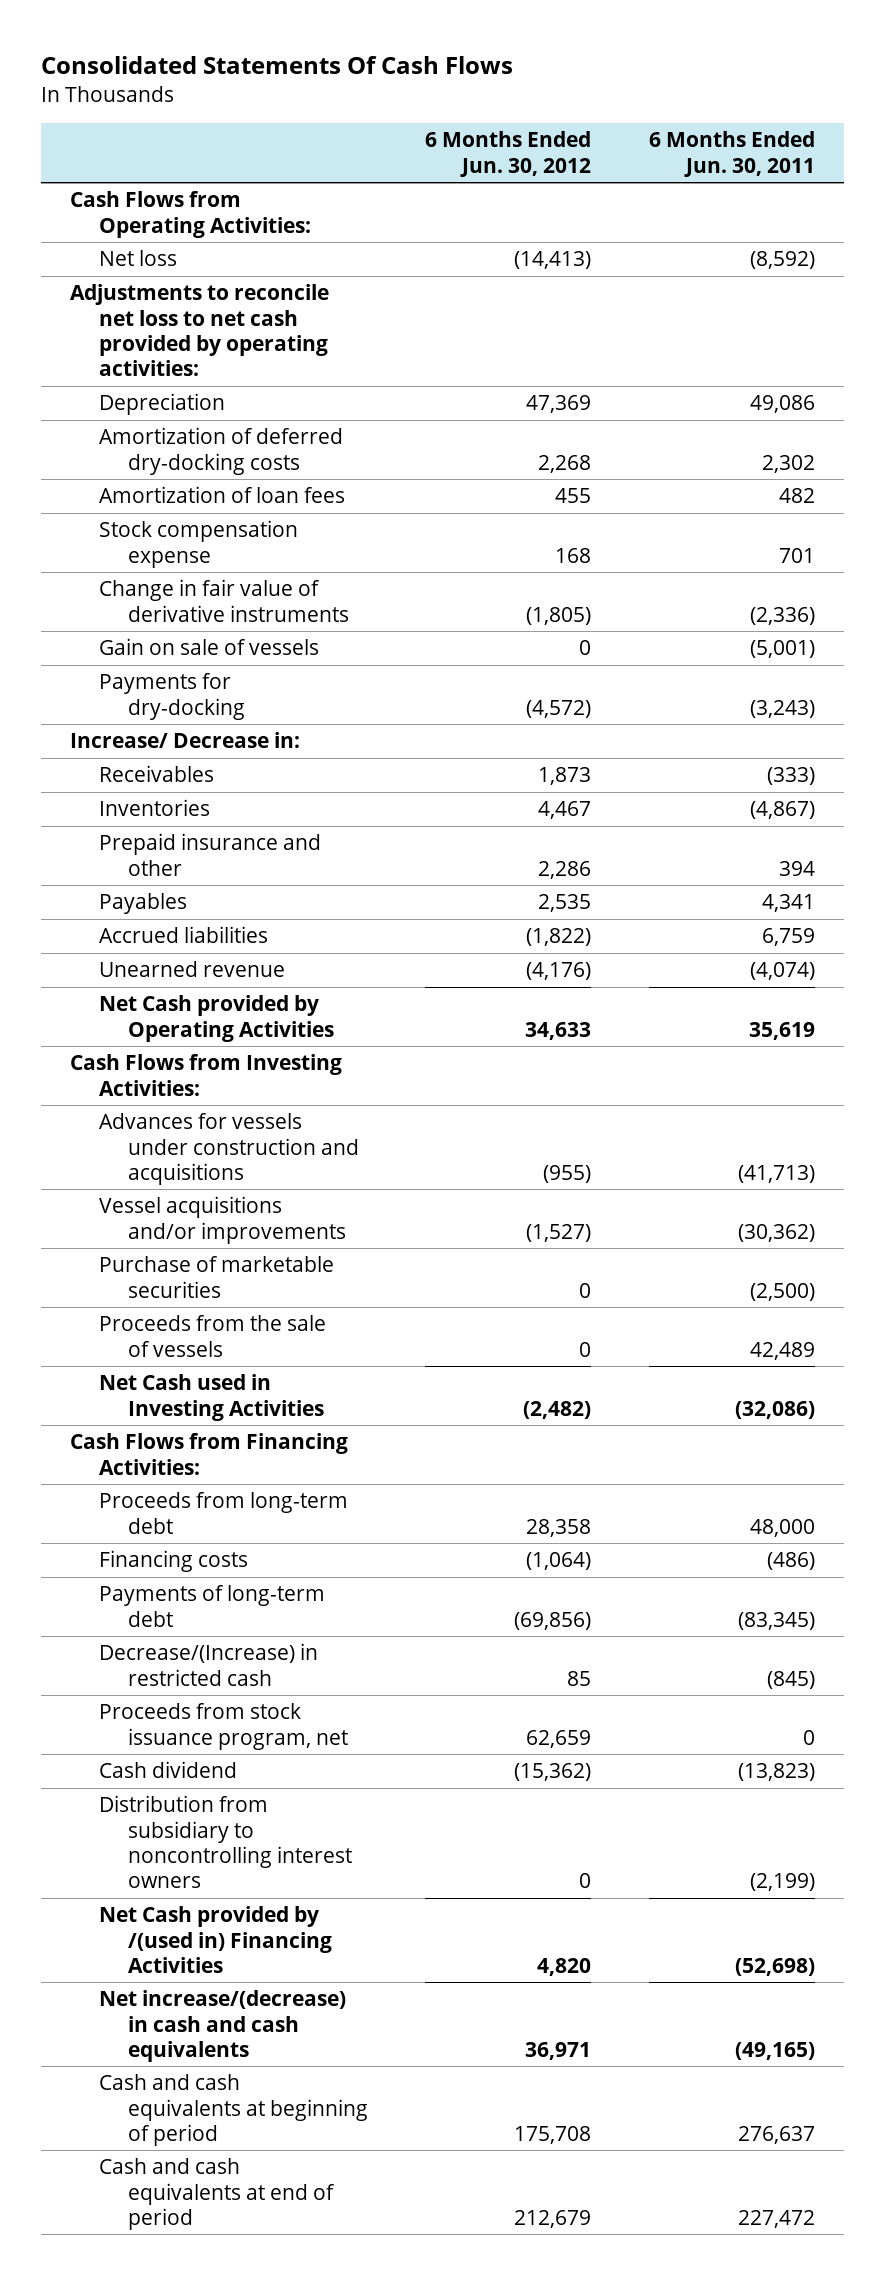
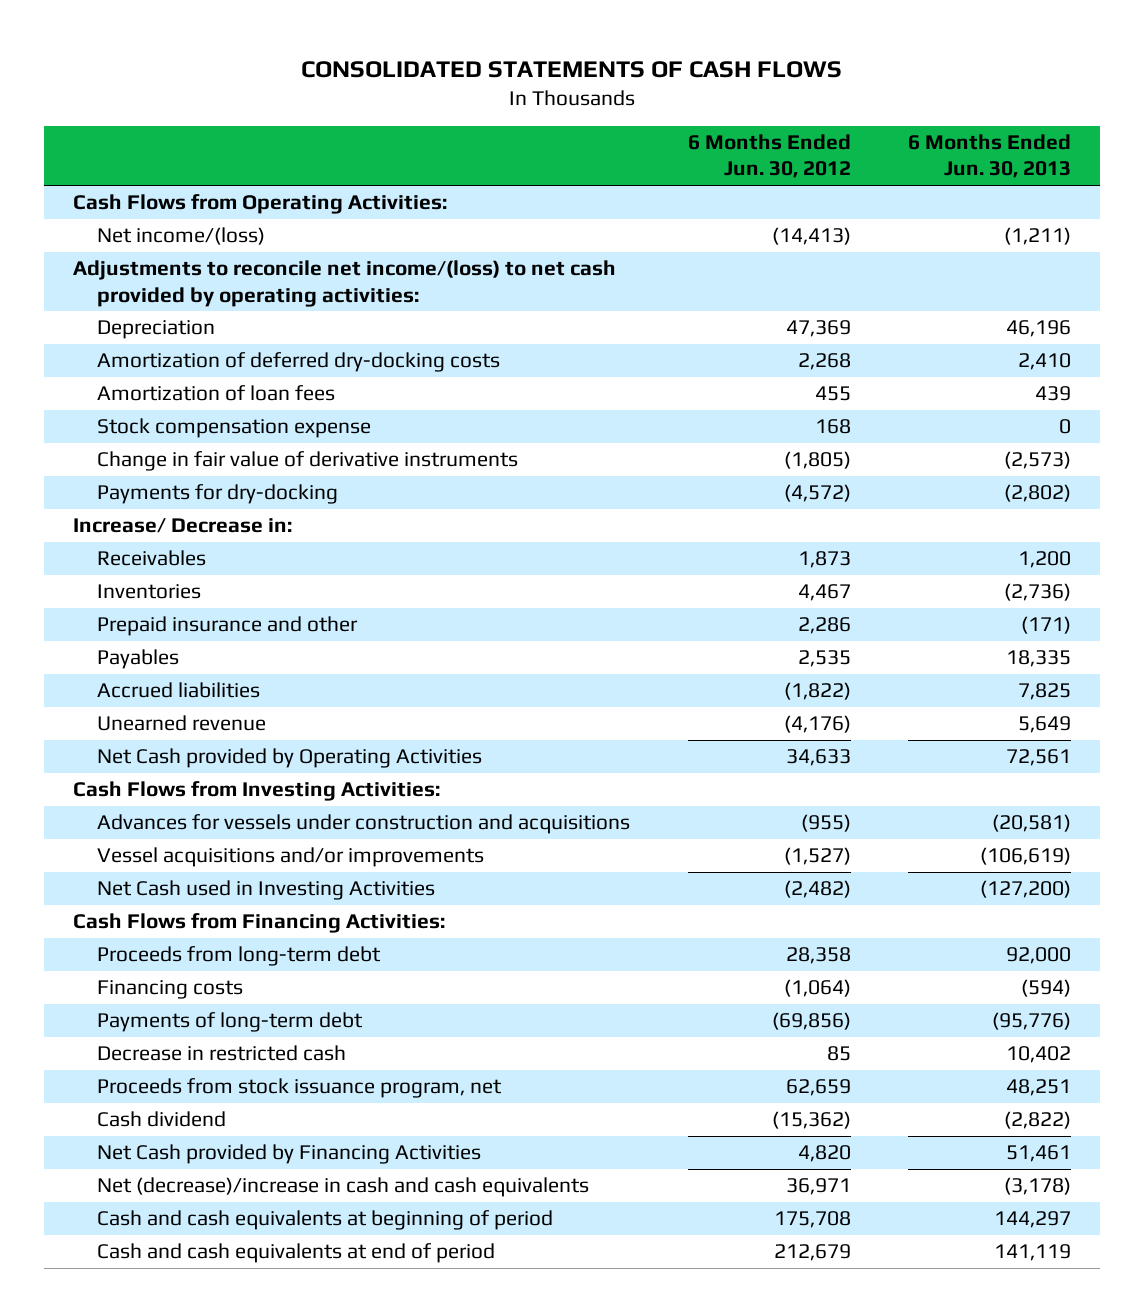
- Consolidated Statements Of Cash Flows
+ CONSOLIDATED STATEMENTS OF CASH FLOWS
- | 6 Months Ended Jun. 30, 2012 | 6 Months Ended Jun. 30, 2011
+ | 6 Months Ended Jun. 30, 2012 | 6 Months Ended Jun. 30, 2013
- Net loss | (14,413) | (8,592)
- Adjustments to reconcile net loss to net cash provided by operating activities:
+ Net income/(loss) | (14,413) | (1,211)
+ Adjustments to reconcile net income/(loss) to net cash provided by operating activities:
- Gain on sale of vessels | 0 | (5,001)
- Purchase of marketable securities | 0 | (2,500)
- Proceeds from the sale of vessels | 0 | 42,489
- Decrease/(Increase) in restricted cash | 85 | (845)
+ Decrease in restricted cash | 85 | 10,402
- Distribution from subsidiary to noncontrolling interest owners | 0 | (2,199)
- Net Cash provided by /(used in) Financing Activities | 4,820 | (52,698)
- Net increase/(decrease) in cash and cash equivalents | 36,971 | (49,165)
+ Net Cash provided by Financing Activities | 4,820 | 51,461
+ Net (decrease)/increase in cash and cash equivalents | 36,971 | (3,178)

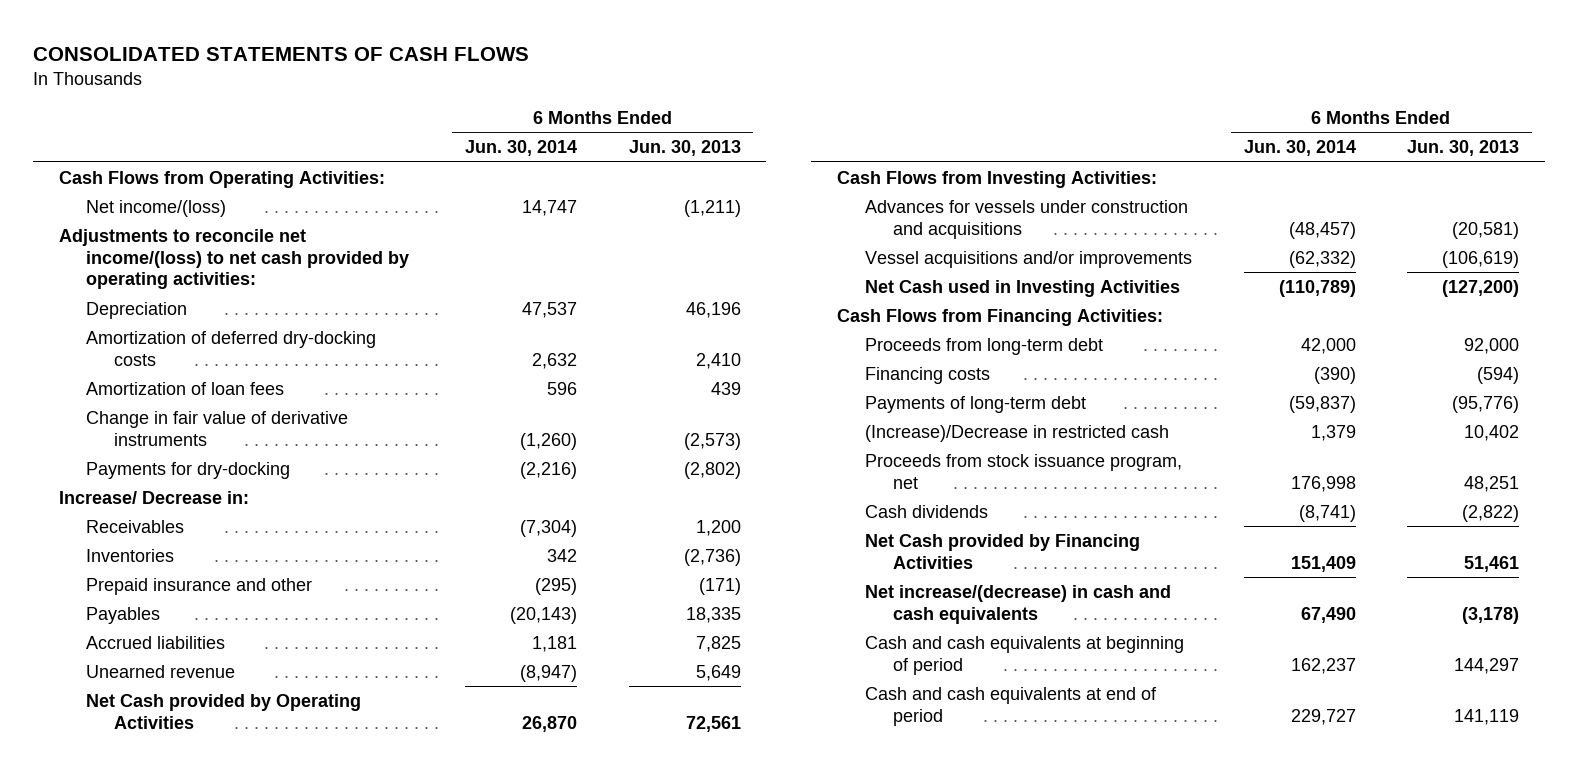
- | 6 Months Ended Jun. 30, 2012 | 6 Months Ended Jun. 30, 2013
+ | 6 Months Ended Jun. 30, 2014 | 6 Months Ended Jun. 30, 2013
- Stock compensation expense | 168 | 0
- Decrease in restricted cash | 85 | 10,402
+ (Increase)/Decrease in restricted cash | 1,379 | 10,402
- Cash dividend | (15,362) | (2,822)
+ Cash dividends | (8,741) | (2,822)
- Net (decrease)/increase in cash and cash equivalents | 36,971 | (3,178)
+ Net increase/(decrease) in cash and cash equivalents | 67,490 | (3,178)

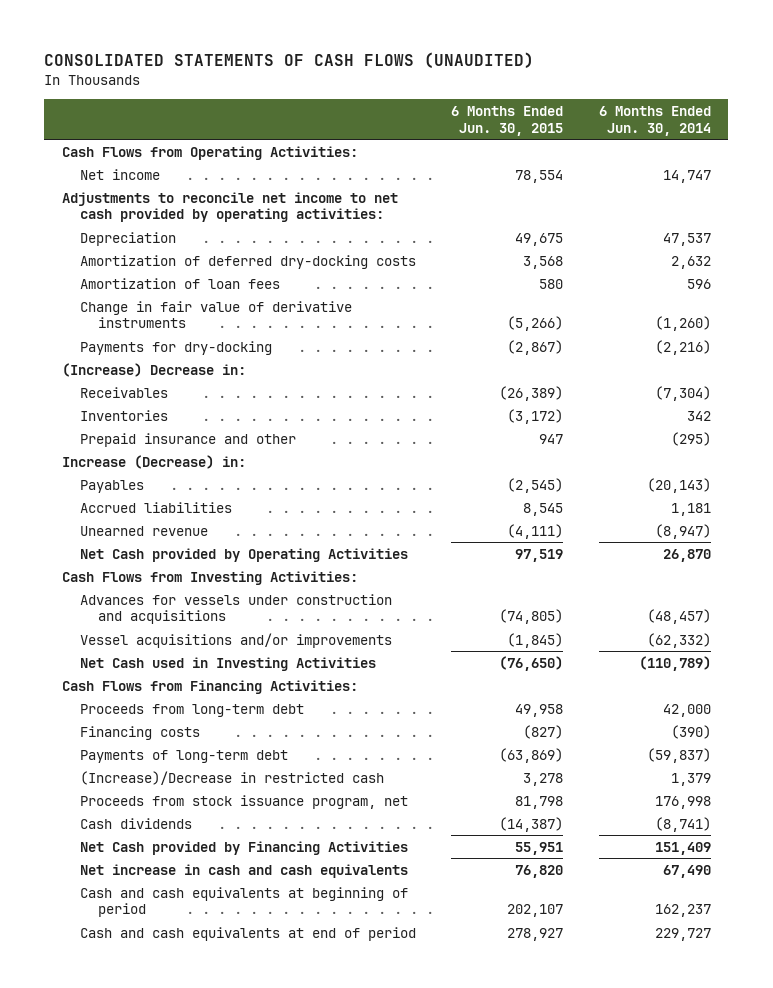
- CONSOLIDATED STATEMENTS OF CASH FLOWS
+ CONSOLIDATED STATEMENTS OF CASH FLOWS (UNAUDITED)
- | 6 Months Ended Jun. 30, 2014 | 6 Months Ended Jun. 30, 2013
+ | 6 Months Ended Jun. 30, 2015 | 6 Months Ended Jun. 30, 2014
- Net income/(loss) | 14,747 | (1,211)
- Adjustments to reconcile net income/(loss) to net cash provided by operating activities:
+ Net income | 78,554 | 14,747
+ Adjustments to reconcile net income to net cash provided by operating activities:
- Increase/ Decrease in:
+ (Increase) Decrease in:
+ Increase (Decrease) in:
- Net increase/(decrease) in cash and cash equivalents | 67,490 | (3,178)
+ Net increase in cash and cash equivalents | 76,820 | 67,490

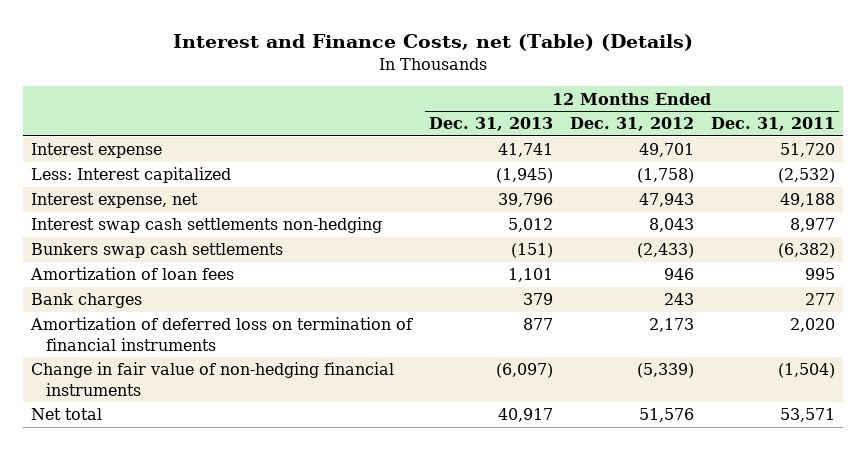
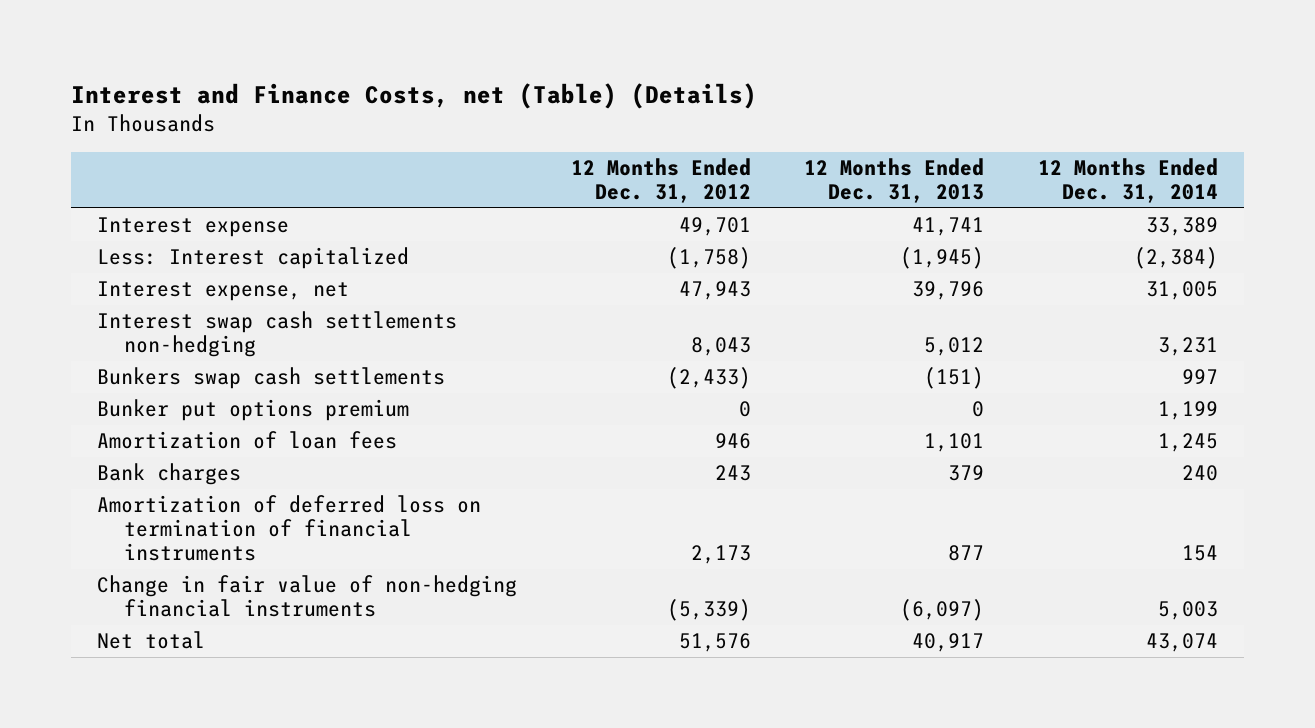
- | 12 Months Ended Dec. 31, 2013 | 12 Months Ended Dec. 31, 2012 | 12 Months Ended Dec. 31, 2011
+ | 12 Months Ended Dec. 31, 2012 | 12 Months Ended Dec. 31, 2013 | 12 Months Ended Dec. 31, 2014
+ Bunker put options premium | 0 | 0 | 1,199

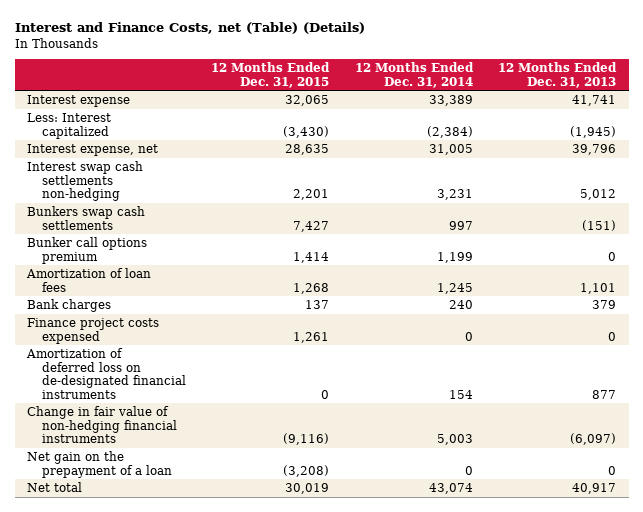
- | 12 Months Ended Dec. 31, 2012 | 12 Months Ended Dec. 31, 2013 | 12 Months Ended Dec. 31, 2014
+ | 12 Months Ended Dec. 31, 2015 | 12 Months Ended Dec. 31, 2014 | 12 Months Ended Dec. 31, 2013
- Bunker put options premium | 0 | 0 | 1,199
+ Bunker call options premium | 1,414 | 1,199 | 0
- Amortization of deferred loss on termination of financial instruments | 2,173 | 877 | 154
+ Finance project costs expensed | 1,261 | 0 | 0
+ Amortization of deferred loss on de-designated financial instruments | 0 | 154 | 877
+ Net gain on the prepayment of a loan | (3,208) | 0 | 0

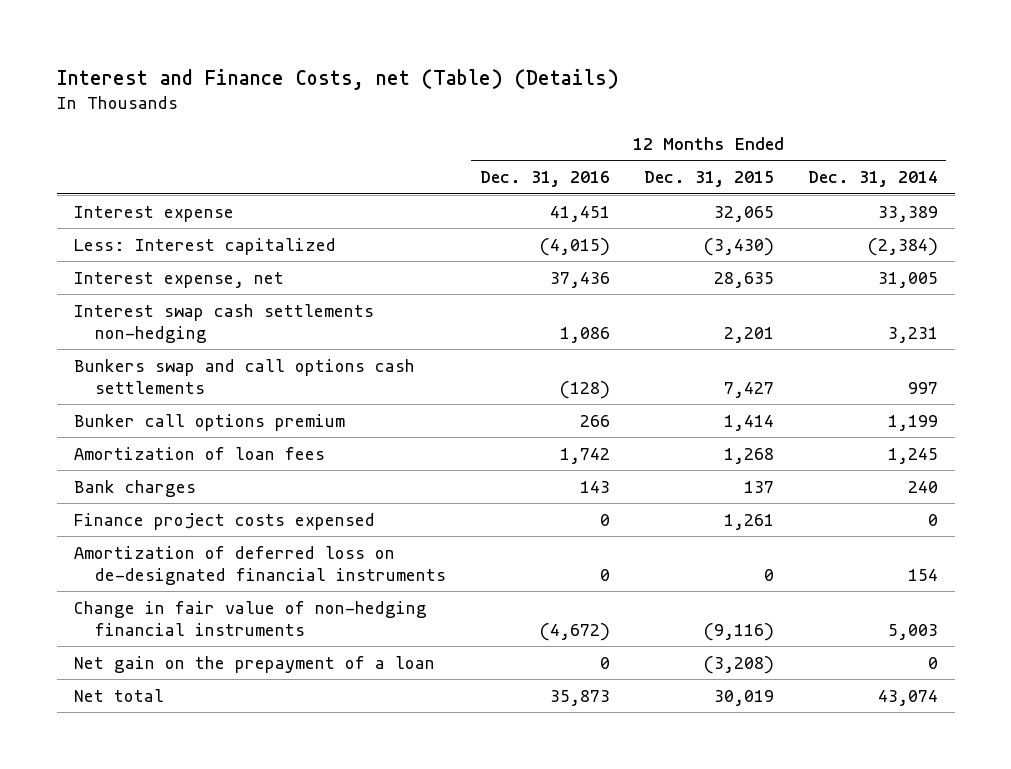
- | 12 Months Ended Dec. 31, 2015 | 12 Months Ended Dec. 31, 2014 | 12 Months Ended Dec. 31, 2013
+ | 12 Months Ended Dec. 31, 2016 | 12 Months Ended Dec. 31, 2015 | 12 Months Ended Dec. 31, 2014
- Bunkers swap cash settlements | 7,427 | 997 | (151)
+ Bunkers swap and call options cash settlements | (128) | 7,427 | 997

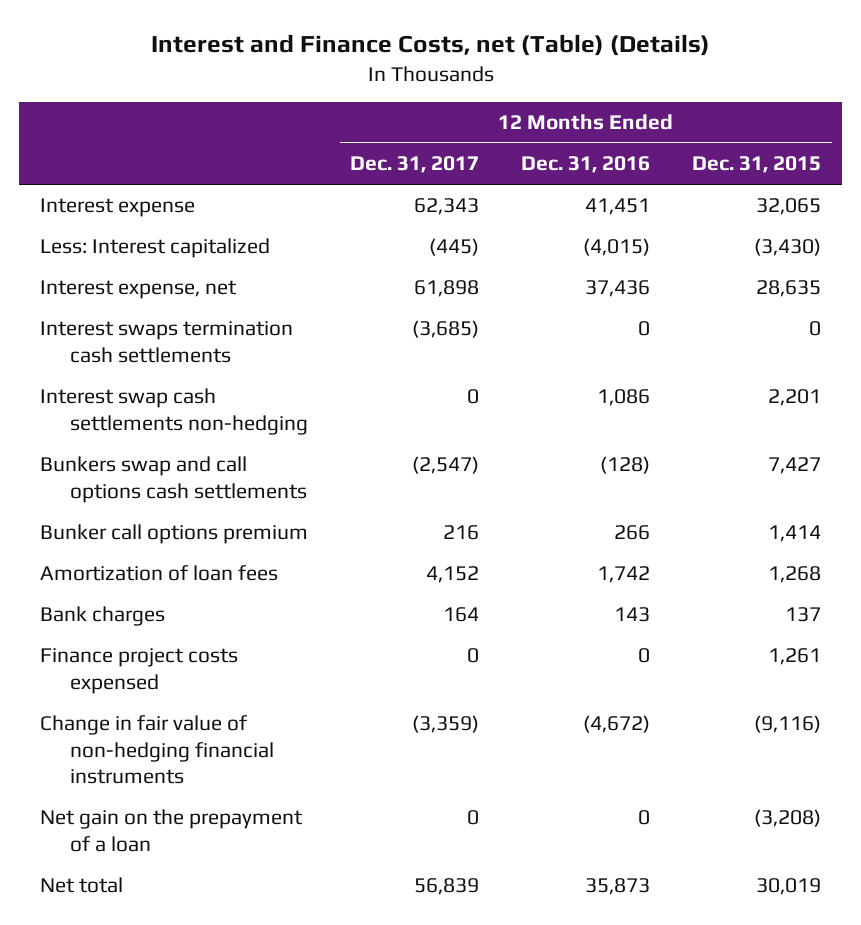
- | 12 Months Ended Dec. 31, 2016 | 12 Months Ended Dec. 31, 2015 | 12 Months Ended Dec. 31, 2014
+ | 12 Months Ended Dec. 31, 2017 | 12 Months Ended Dec. 31, 2016 | 12 Months Ended Dec. 31, 2015
+ Interest swaps termination cash settlements | (3,685) | 0 | 0
- Amortization of deferred loss on de-designated financial instruments | 0 | 0 | 154

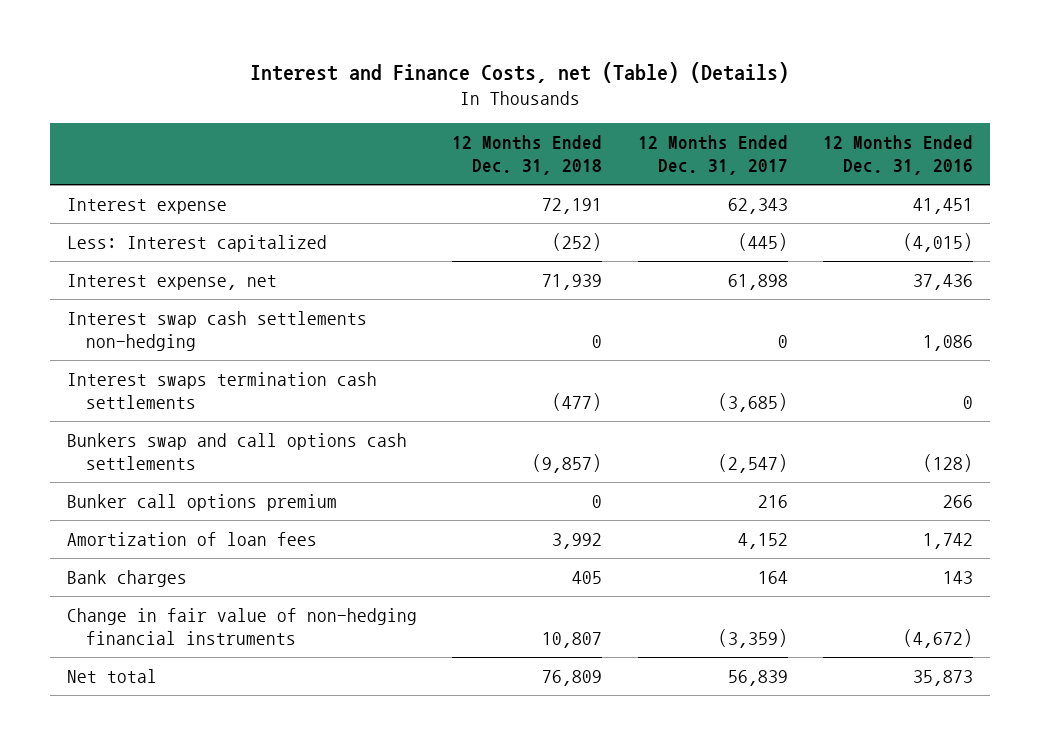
- | 12 Months Ended Dec. 31, 2017 | 12 Months Ended Dec. 31, 2016 | 12 Months Ended Dec. 31, 2015
+ | 12 Months Ended Dec. 31, 2018 | 12 Months Ended Dec. 31, 2017 | 12 Months Ended Dec. 31, 2016
moved down: Interest swaps termination cash settlements | (477) | (3,685) | 0
- Finance project costs expensed | 0 | 0 | 1,261
- Net gain on the prepayment of a loan | 0 | 0 | (3,208)

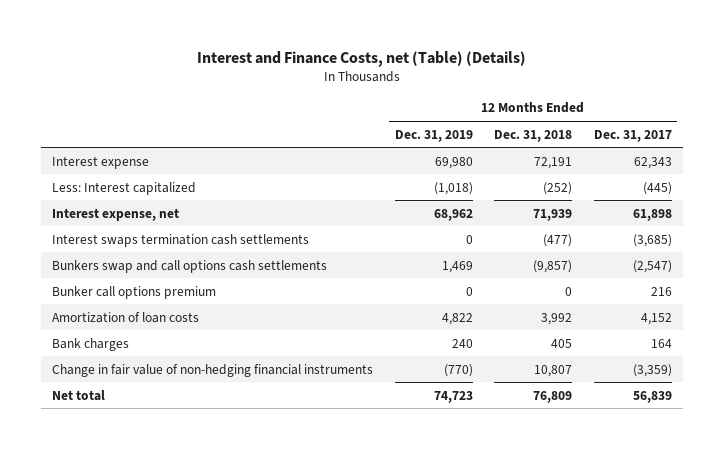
- | 12 Months Ended Dec. 31, 2018 | 12 Months Ended Dec. 31, 2017 | 12 Months Ended Dec. 31, 2016
+ | 12 Months Ended Dec. 31, 2019 | 12 Months Ended Dec. 31, 2018 | 12 Months Ended Dec. 31, 2017
- Interest swap cash settlements non-hedging | 0 | 0 | 1,086
- Amortization of loan fees | 3,992 | 4,152 | 1,742
+ Amortization of loan costs | 4,822 | 3,992 | 4,152

